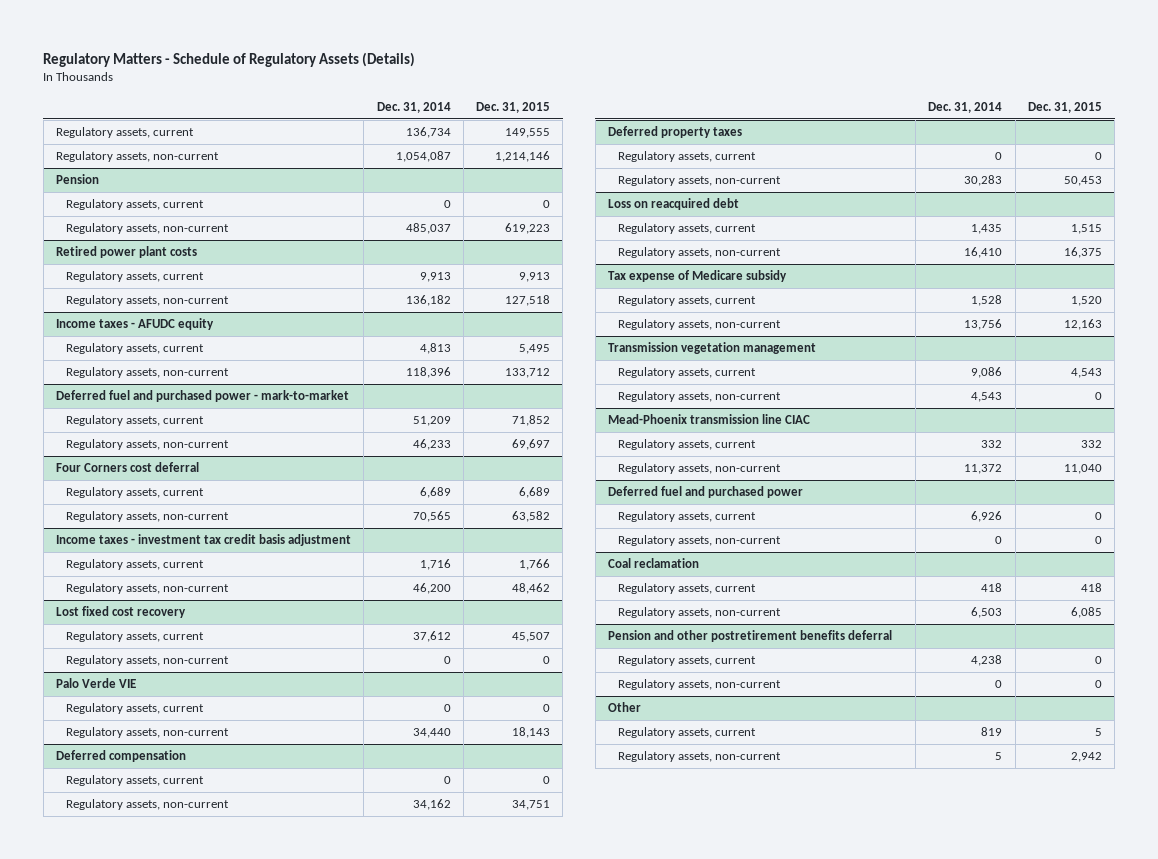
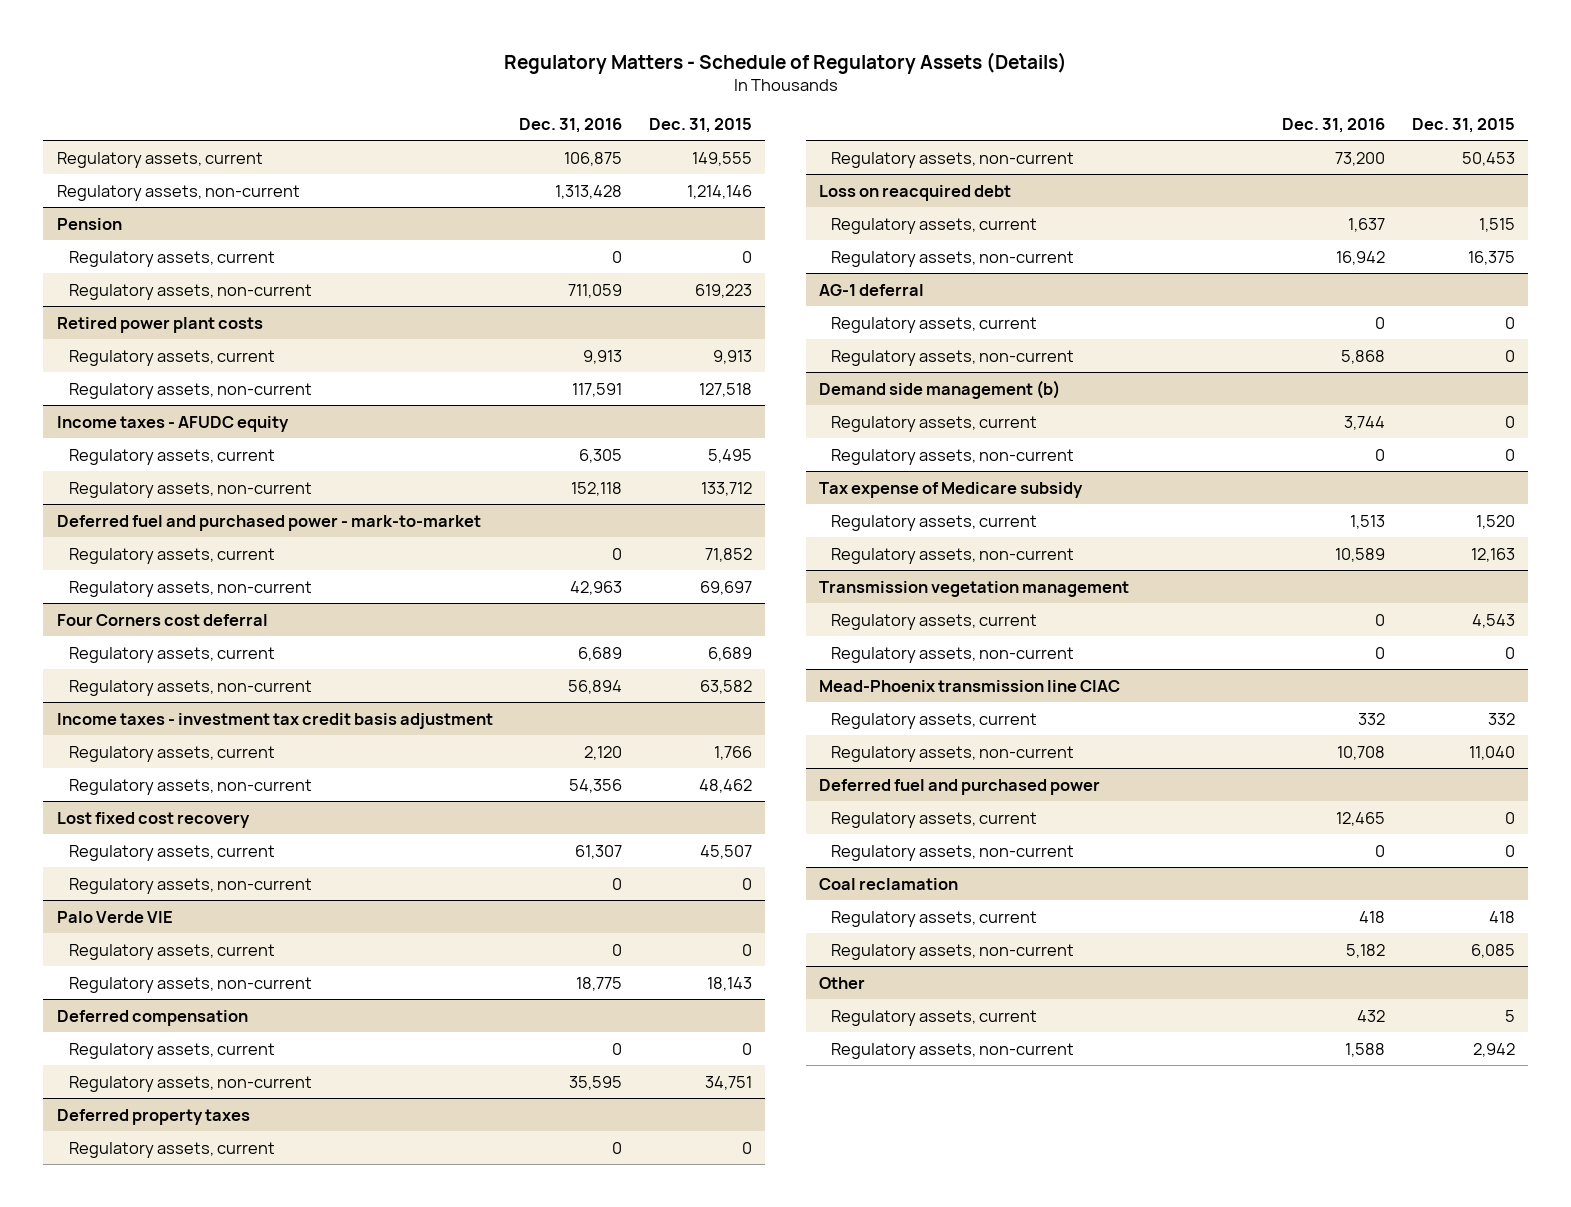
- | Dec. 31, 2014 | Dec. 31, 2015
+ | Dec. 31, 2016 | Dec. 31, 2015
+ AG-1 deferral
+ Regulatory assets, current | 0 | 0
+ Regulatory assets, non-current | 5,868 | 0
+ Demand side management (b)
+ Regulatory assets, current | 3,744 | 0
+ Regulatory assets, non-current | 0 | 0
- Pension and other postretirement benefits deferral
- Regulatory assets, current | 4,238 | 0
- Regulatory assets, non-current | 0 | 0

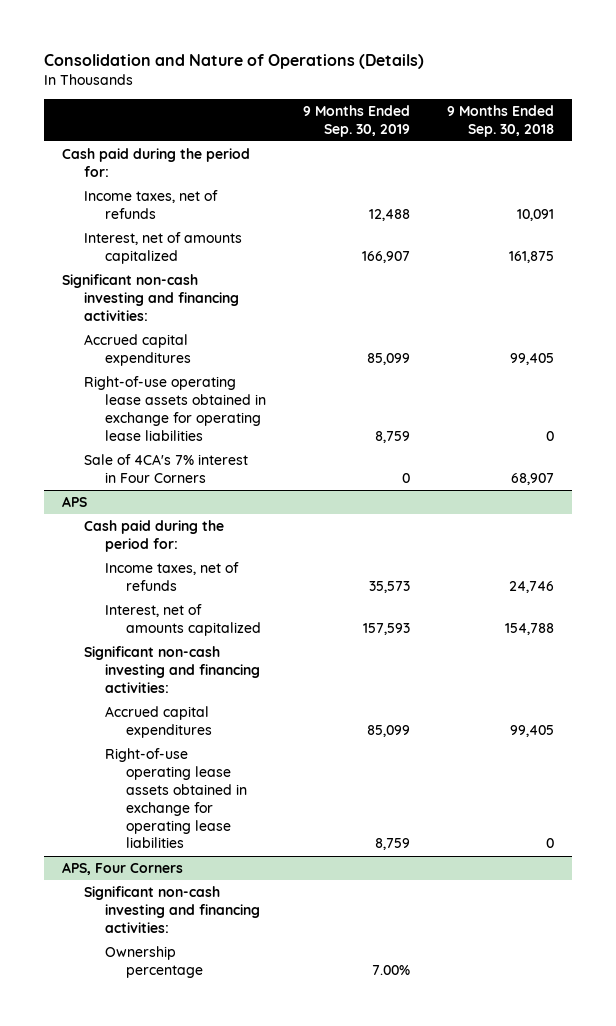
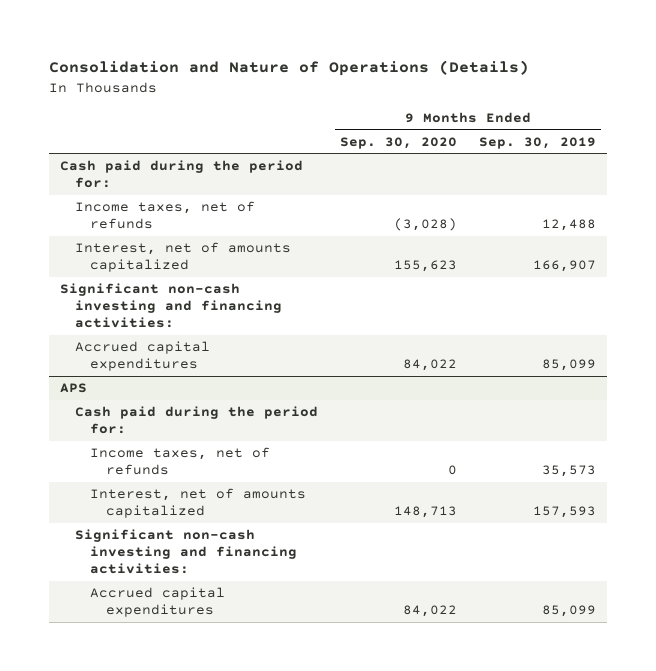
- | 9 Months Ended Sep. 30, 2019 | 9 Months Ended Sep. 30, 2018
+ | 9 Months Ended Sep. 30, 2020 | 9 Months Ended Sep. 30, 2019
- Right-of-use operating lease assets obtained in exchange for operating lease liabilities | 8,759 | 0
- Sale of 4CA's 7% interest in Four Corners | 0 | 68,907
@ APS
- Right-of-use operating lease assets obtained in exchange for operating lease liabilities | 8,759 | 0
- APS, Four Corners
- Significant non-cash investing and financing activities:
- Ownership percentage | 7.00% |

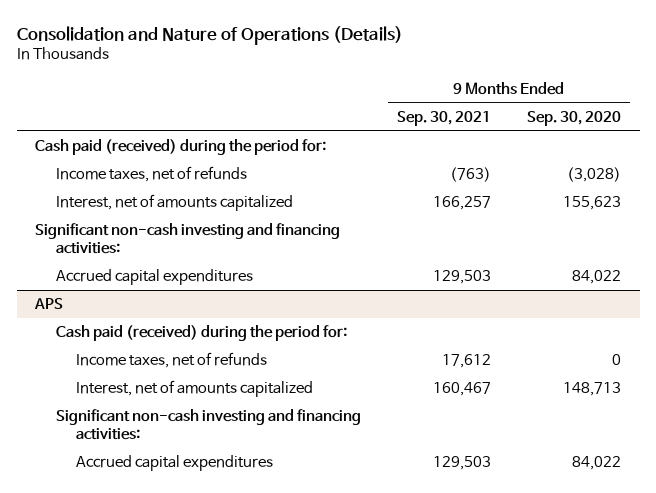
- | 9 Months Ended Sep. 30, 2020 | 9 Months Ended Sep. 30, 2019
+ | 9 Months Ended Sep. 30, 2021 | 9 Months Ended Sep. 30, 2020
- Cash paid during the period for:
+ Cash paid (received) during the period for:
@ APS
- Cash paid during the period for:
+ Cash paid (received) during the period for:

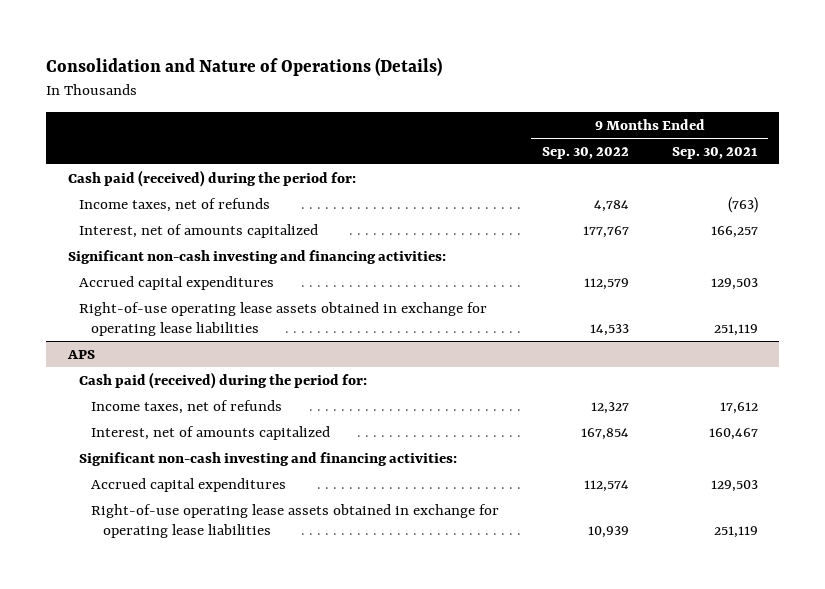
- | 9 Months Ended Sep. 30, 2021 | 9 Months Ended Sep. 30, 2020
+ | 9 Months Ended Sep. 30, 2022 | 9 Months Ended Sep. 30, 2021
+ Right-of-use operating lease assets obtained in exchange for operating lease liabilities | 14,533 | 251,119
@ APS
+ Right-of-use operating lease assets obtained in exchange for operating lease liabilities | 10,939 | 251,119

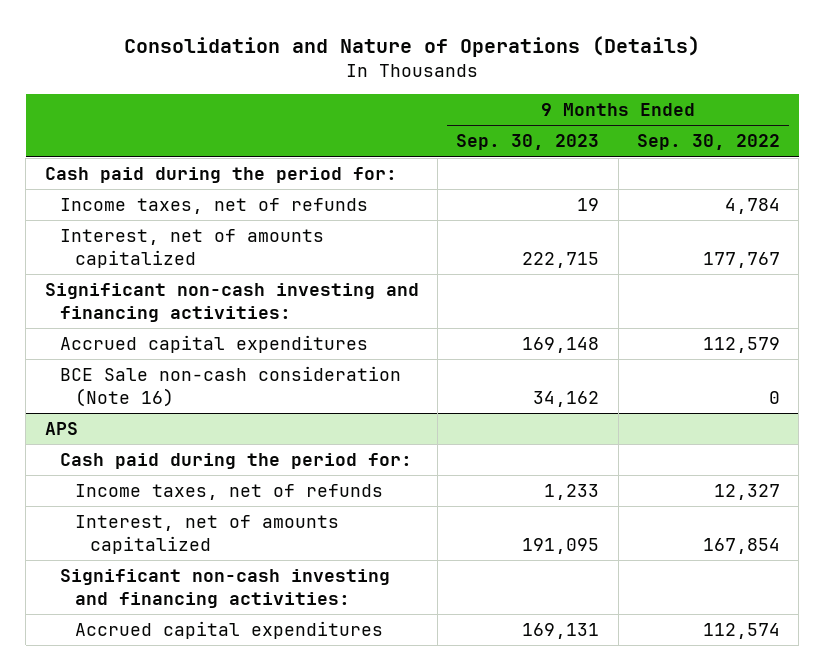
- | 9 Months Ended Sep. 30, 2022 | 9 Months Ended Sep. 30, 2021
+ | 9 Months Ended Sep. 30, 2023 | 9 Months Ended Sep. 30, 2022
- Cash paid (received) during the period for:
+ Cash paid during the period for:
- Right-of-use operating lease assets obtained in exchange for operating lease liabilities | 14,533 | 251,119
+ BCE Sale non-cash consideration (Note 16) | 34,162 | 0
@ APS
- Cash paid (received) during the period for:
+ Cash paid during the period for:
- Right-of-use operating lease assets obtained in exchange for operating lease liabilities | 10,939 | 251,119

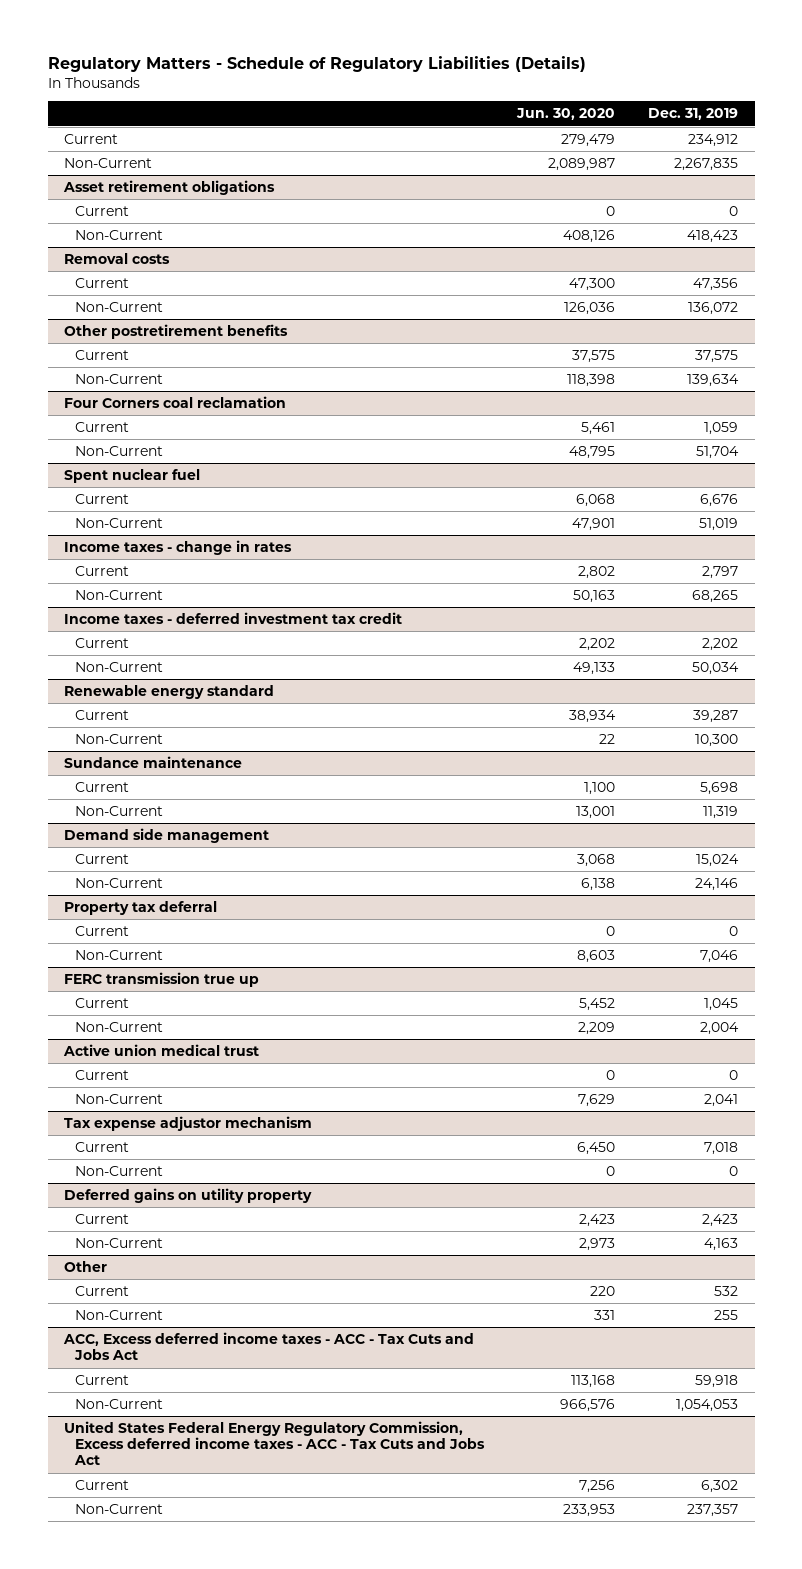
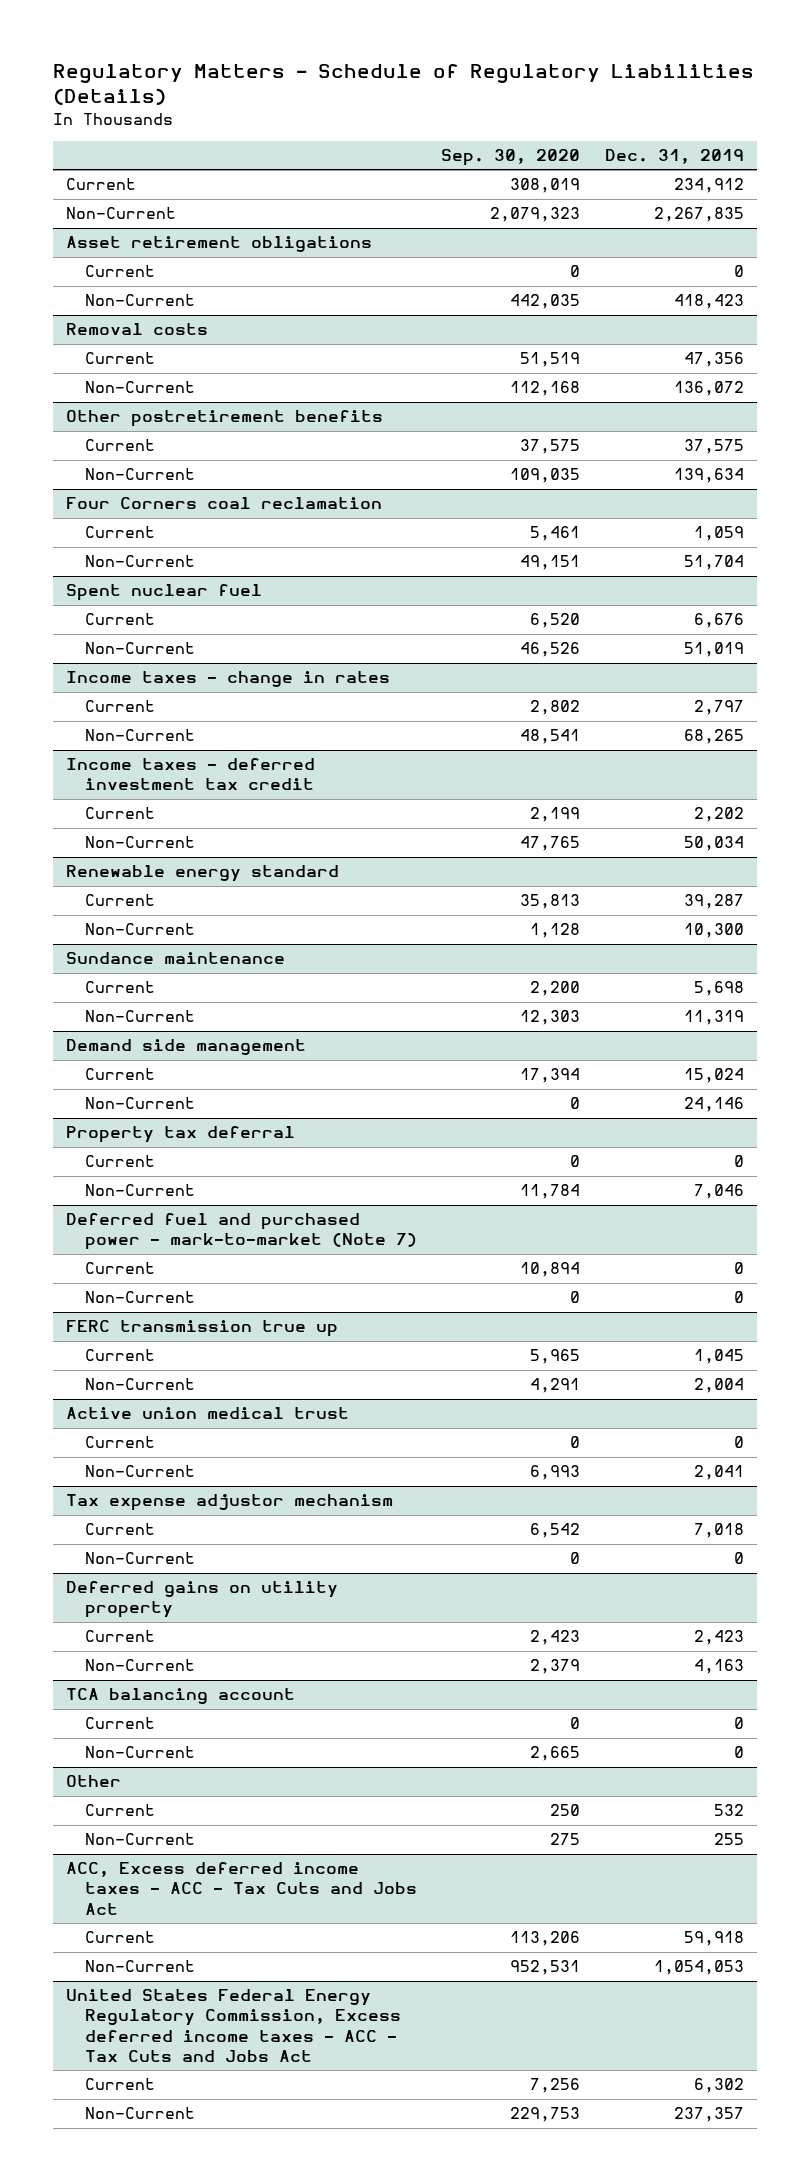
- | Jun. 30, 2020 | Dec. 31, 2019
+ | Sep. 30, 2020 | Dec. 31, 2019
+ Deferred fuel and purchased power - mark-to-market (Note 7)
+ Current | 10,894 | 0
+ Non-Current | 0 | 0
+ TCA balancing account
+ Current | 0 | 0
+ Non-Current | 2,665 | 0

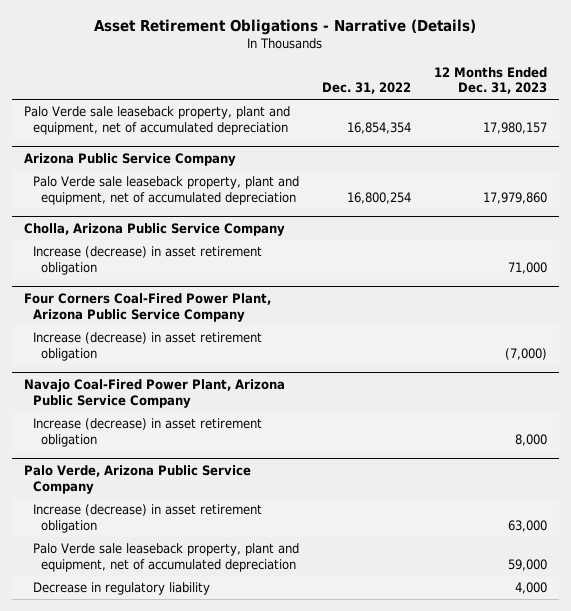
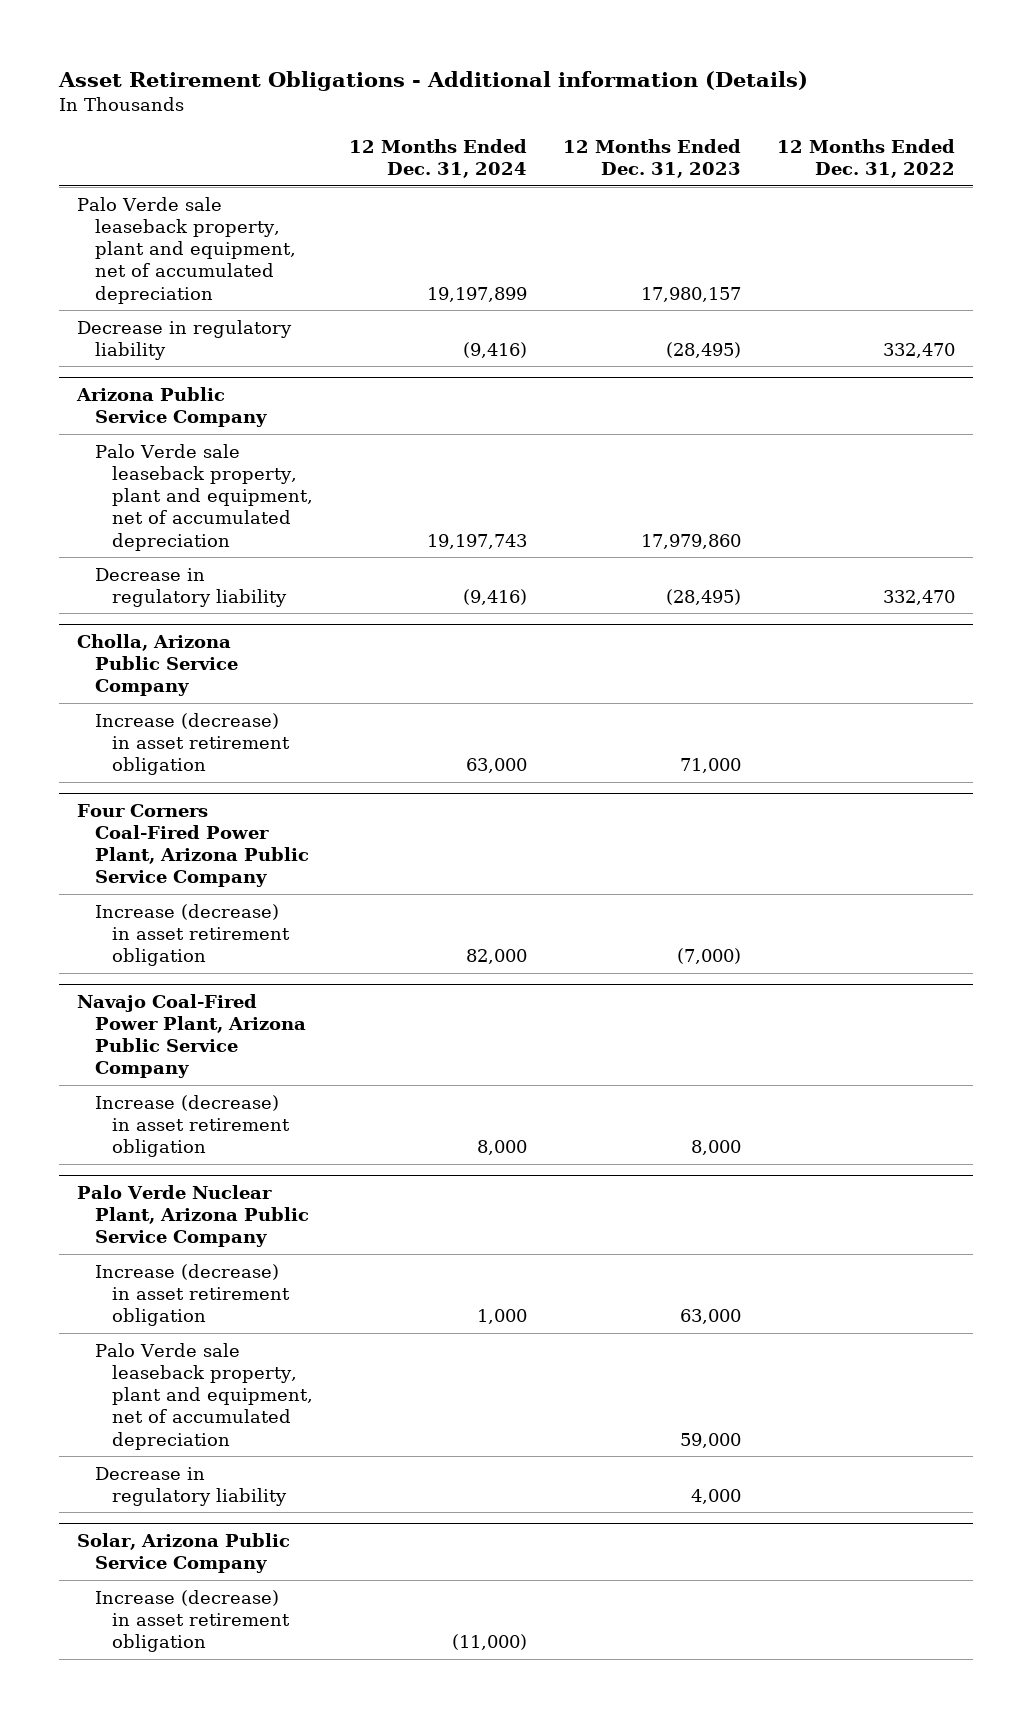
- Asset Retirement Obligations - Narrative (Details)
+ Asset Retirement Obligations - Additional information (Details)
- | Dec. 31, 2022 | 12 Months Ended Dec. 31, 2023
+ | 12 Months Ended Dec. 31, 2024 | 12 Months Ended Dec. 31, 2023 | 12 Months Ended Dec. 31, 2022
+ Decrease in regulatory liability | (9,416) | (28,495) | 332,470
@ Arizona Public Service Company
+ Decrease in regulatory liability | (9,416) | (28,495) | 332,470
- Palo Verde, Arizona Public Service Company
+ Palo Verde Nuclear Plant, Arizona Public Service Company
+ Solar, Arizona Public Service Company
+ Increase (decrease) in asset retirement obligation | (11,000) | |

